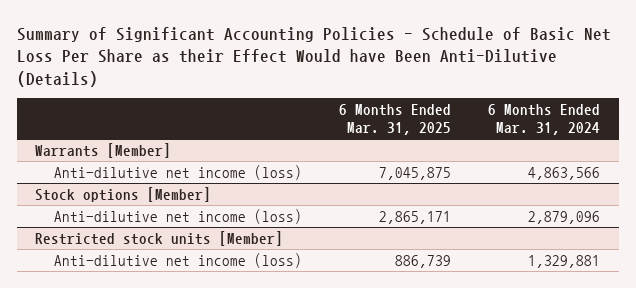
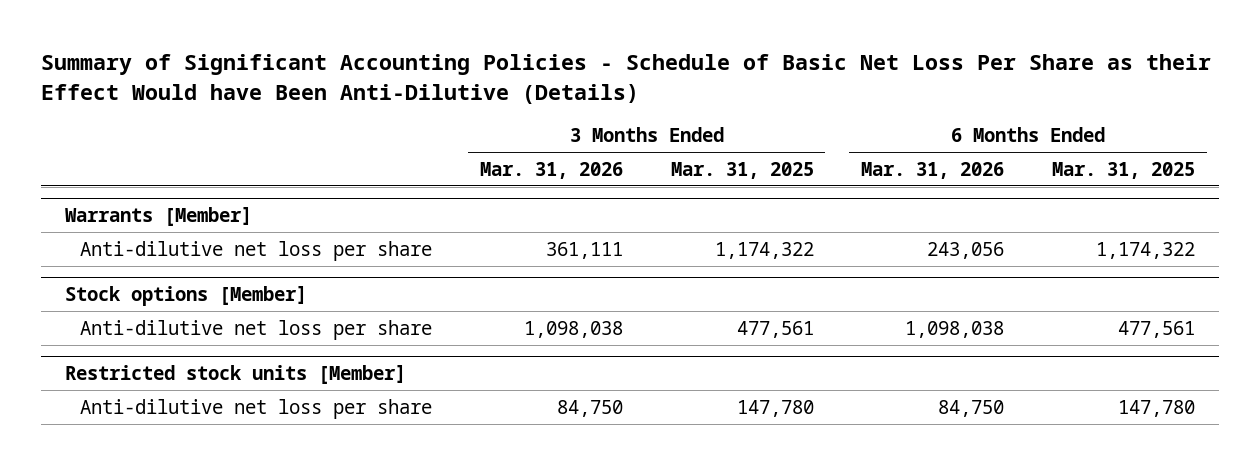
- | 6 Months Ended Mar. 31, 2025 | 6 Months Ended Mar. 31, 2024
+ | 3 Months Ended Mar. 31, 2026 | 3 Months Ended Mar. 31, 2025 | 6 Months Ended Mar. 31, 2026 | 6 Months Ended Mar. 31, 2025
@ Warrants [Member]
- Anti-dilutive net income (loss) | 7,045,875 | 4,863,566
+ Anti-dilutive net loss per share | 361,111 | 1,174,322 | 243,056 | 1,174,322
@ Stock options [Member]
- Anti-dilutive net income (loss) | 2,865,171 | 2,879,096
+ Anti-dilutive net loss per share | 1,098,038 | 477,561 | 1,098,038 | 477,561
@ Restricted stock units [Member]
- Anti-dilutive net income (loss) | 886,739 | 1,329,881
+ Anti-dilutive net loss per share | 84,750 | 147,780 | 84,750 | 147,780

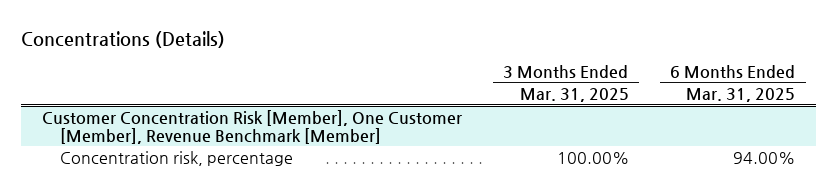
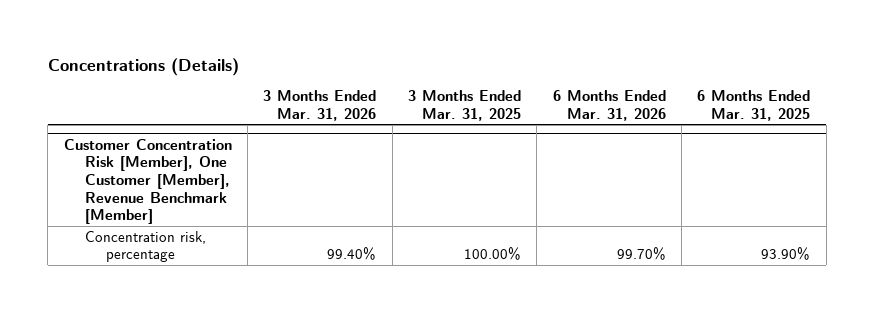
- | 3 Months Ended Mar. 31, 2025 | 6 Months Ended Mar. 31, 2025
+ | 3 Months Ended Mar. 31, 2026 | 3 Months Ended Mar. 31, 2025 | 6 Months Ended Mar. 31, 2026 | 6 Months Ended Mar. 31, 2025
@ Customer Concentration Risk [Member], One Customer [Member], Revenue Benchmark [Member]
- Concentration risk, percentage | 100.00% | 94.00%
+ Concentration risk, percentage | 99.40% | 100.00% | 99.70% | 93.90%

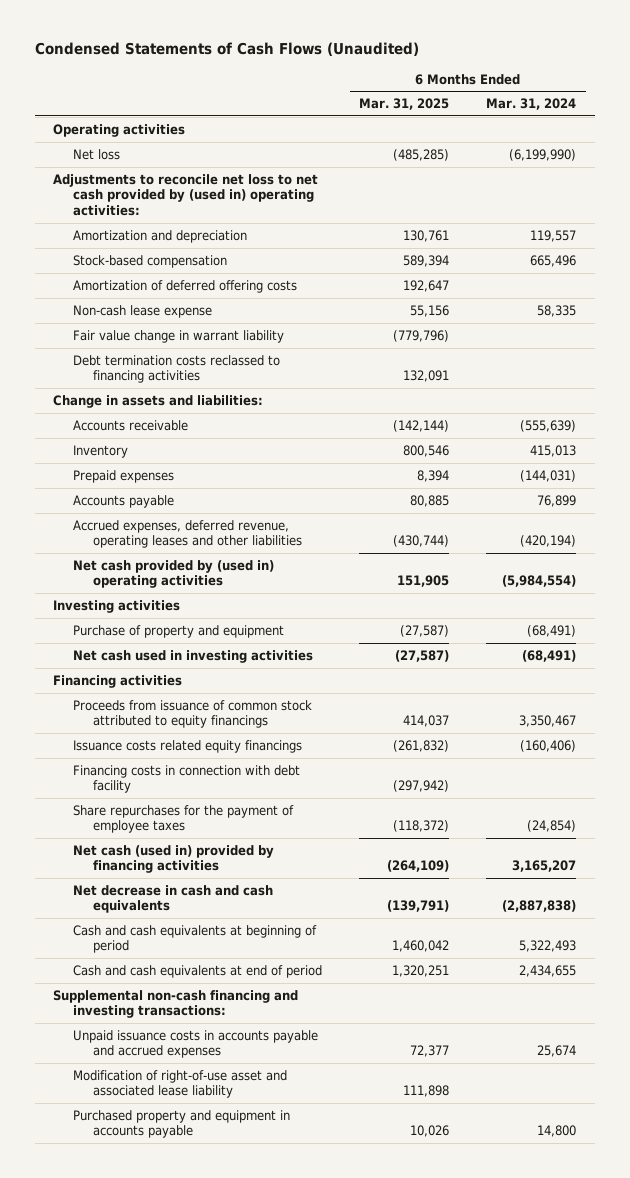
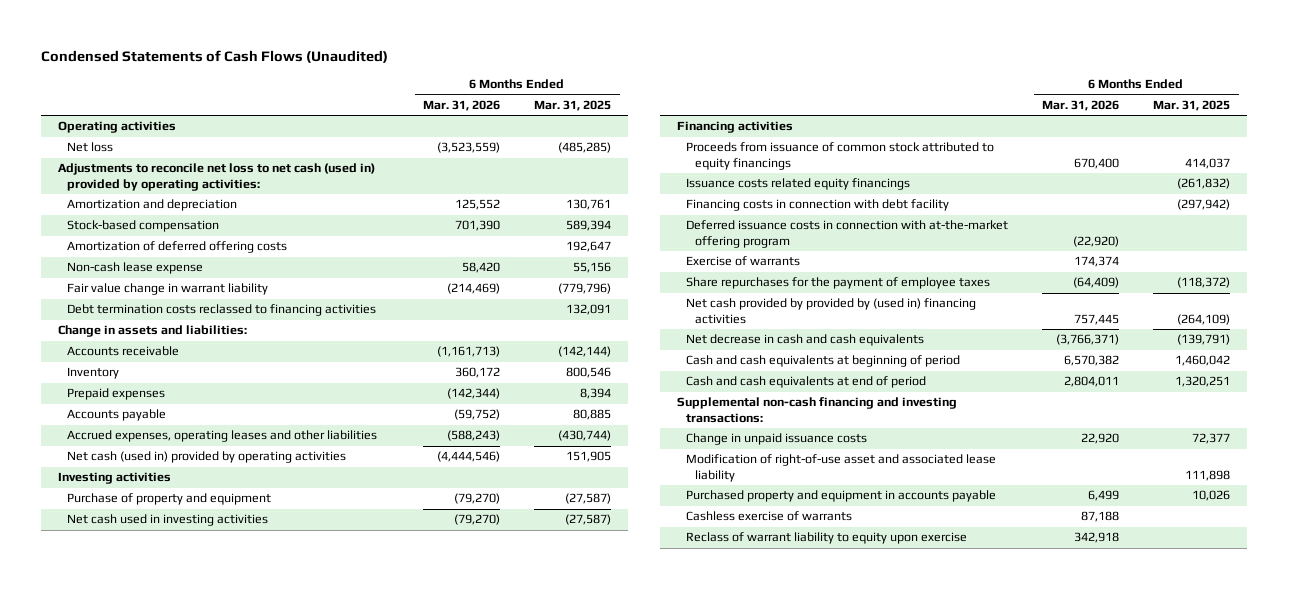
- | 6 Months Ended Mar. 31, 2025 | 6 Months Ended Mar. 31, 2024
+ | 6 Months Ended Mar. 31, 2026 | 6 Months Ended Mar. 31, 2025
- Adjustments to reconcile net loss to net cash provided by (used in) operating activities:
+ Adjustments to reconcile net loss to net cash (used in) provided by operating activities:
- Accrued expenses, deferred revenue, operating leases and other liabilities | (430,744) | (420,194)
- Net cash provided by (used in) operating activities | 151,905 | (5,984,554)
+ Accrued expenses, operating leases and other liabilities | (588,243) | (430,744)
+ Net cash (used in) provided by operating activities | (4,444,546) | 151,905
+ Deferred issuance costs in connection with at-the-market offering program | (22,920) |
+ Exercise of warrants | 174,374 |
- Net cash (used in) provided by financing activities | (264,109) | 3,165,207
+ Net cash provided by provided by (used in) financing activities | 757,445 | (264,109)
- Unpaid issuance costs in accounts payable and accrued expenses | 72,377 | 25,674
+ Change in unpaid issuance costs | 22,920 | 72,377
+ Cashless exercise of warrants | 87,188 |
+ Reclass of warrant liability to equity upon exercise | 342,918 |

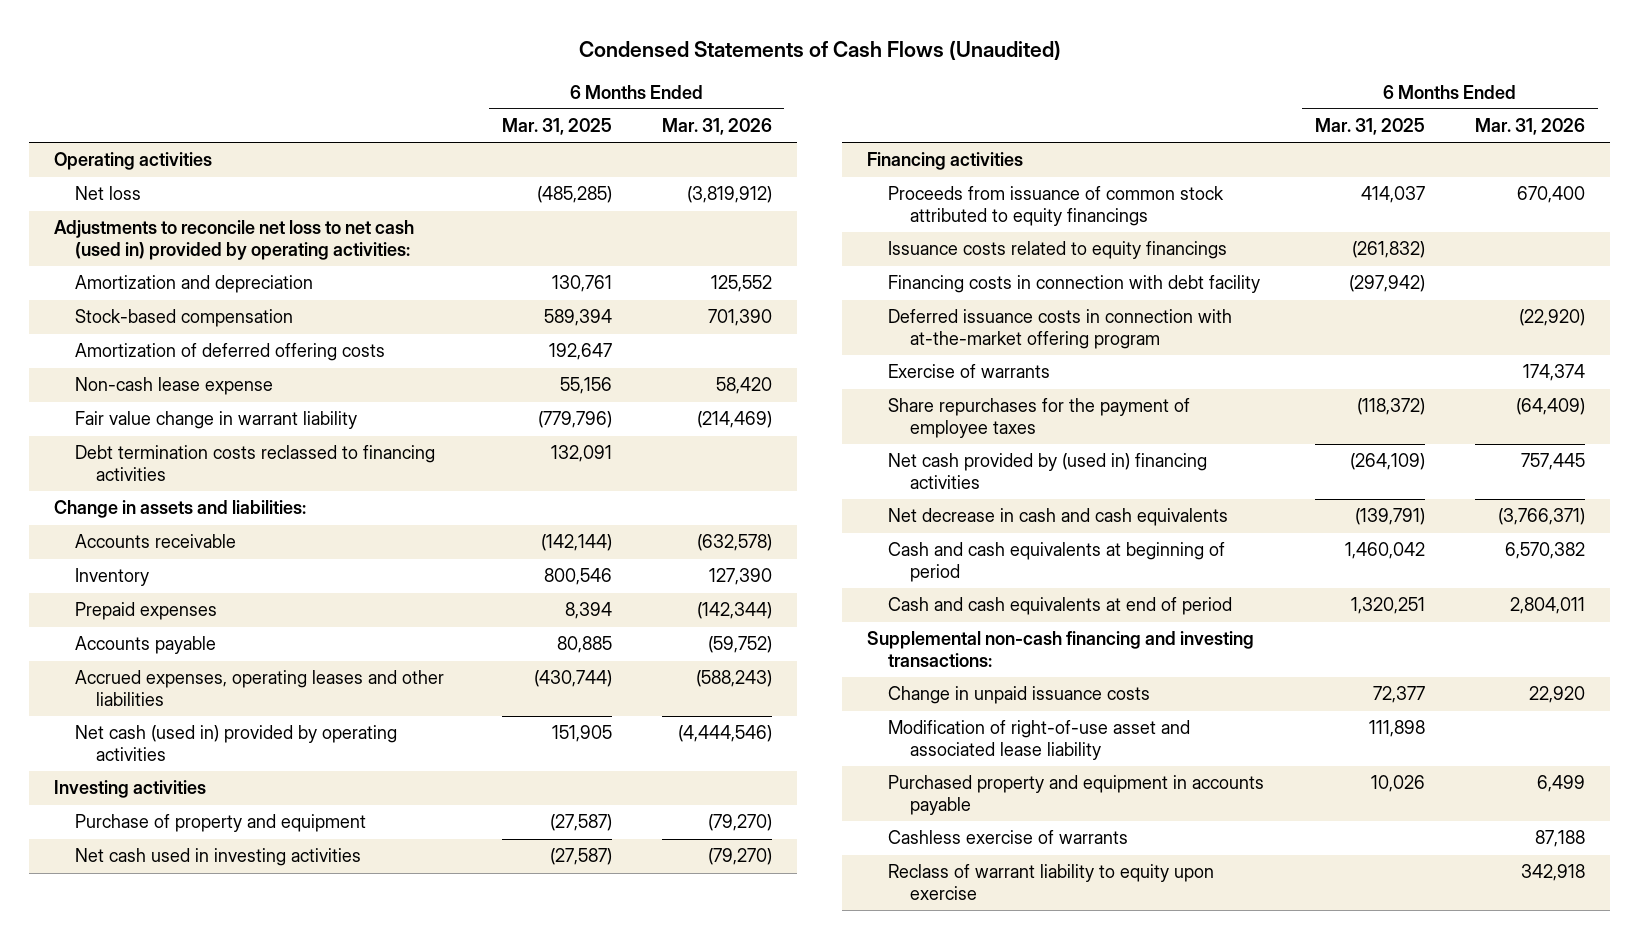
- | 6 Months Ended Mar. 31, 2026 | 6 Months Ended Mar. 31, 2025
+ | 6 Months Ended Mar. 31, 2025 | 6 Months Ended Mar. 31, 2026
- Net loss | (3,523,559) | (485,285)
+ Net loss | (485,285) | (3,819,912)
- Accounts receivable | (1,161,713) | (142,144)
- Inventory | 360,172 | 800,546
+ Accounts receivable | (142,144) | (632,578)
+ Inventory | 800,546 | 127,390
- Issuance costs related equity financings | | (261,832)
+ Issuance costs related to equity financings | (261,832) |
- Net cash provided by provided by (used in) financing activities | 757,445 | (264,109)
+ Net cash provided by (used in) financing activities | (264,109) | 757,445

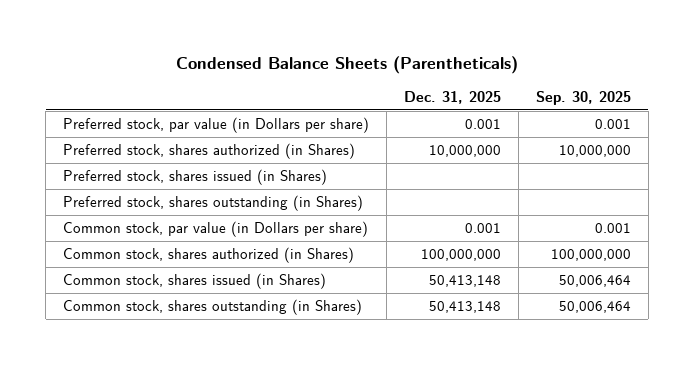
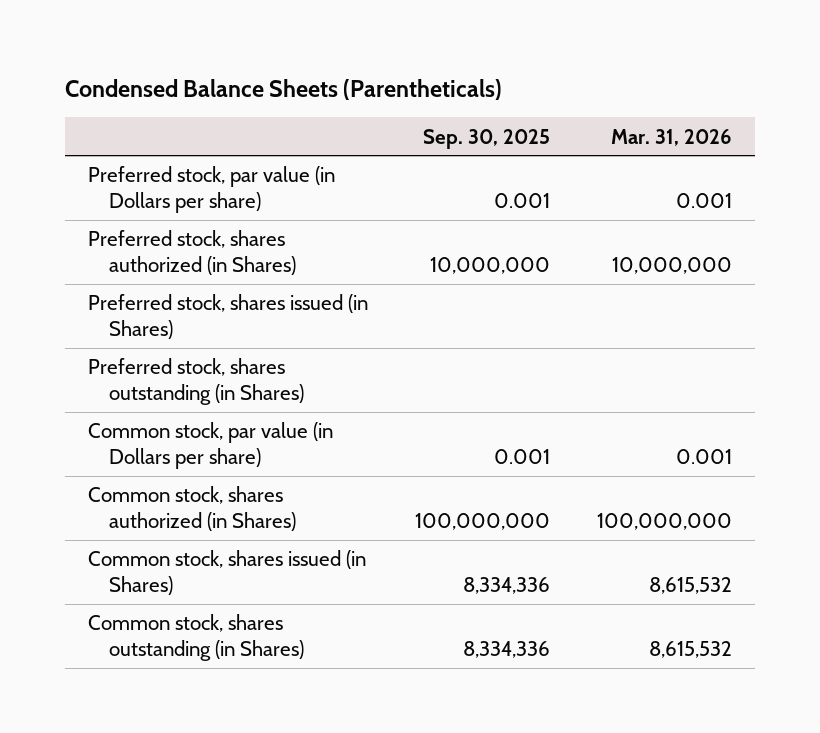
- | Dec. 31, 2025 | Sep. 30, 2025
+ | Sep. 30, 2025 | Mar. 31, 2026
- Common stock, shares issued (in Shares) | 50,413,148 | 50,006,464
- Common stock, shares outstanding (in Shares) | 50,413,148 | 50,006,464
+ Common stock, shares issued (in Shares) | 8,334,336 | 8,615,532
+ Common stock, shares outstanding (in Shares) | 8,334,336 | 8,615,532

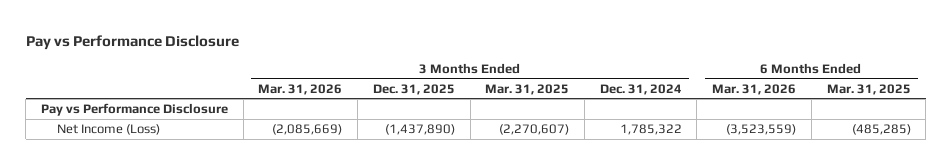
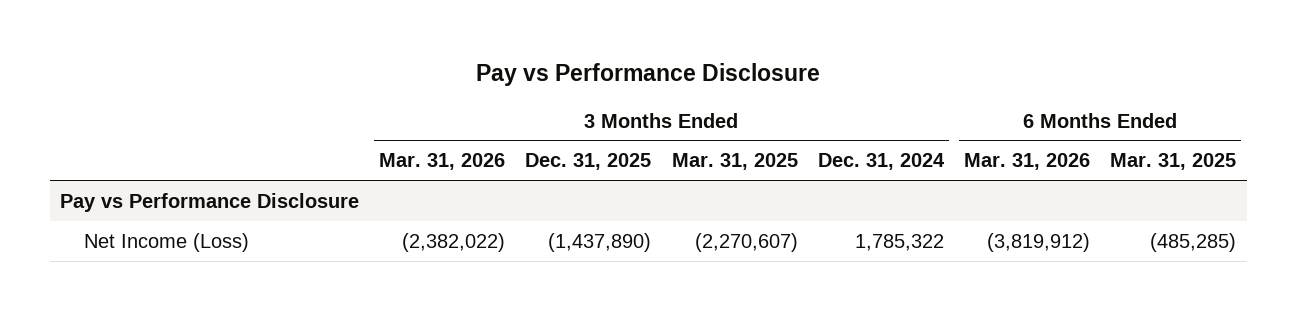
- Net Income (Loss) | (2,085,669) | (1,437,890) | (2,270,607) | 1,785,322 | (3,523,559) | (485,285)
+ Net Income (Loss) | (2,382,022) | (1,437,890) | (2,270,607) | 1,785,322 | (3,819,912) | (485,285)

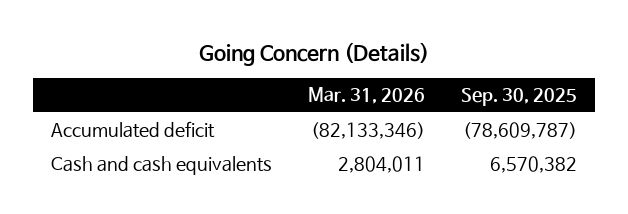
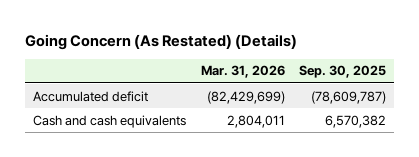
- Going Concern (Details)
+ Going Concern (As Restated) (Details)
- Accumulated deficit | (82,133,346) | (78,609,787)
+ Accumulated deficit | (82,429,699) | (78,609,787)

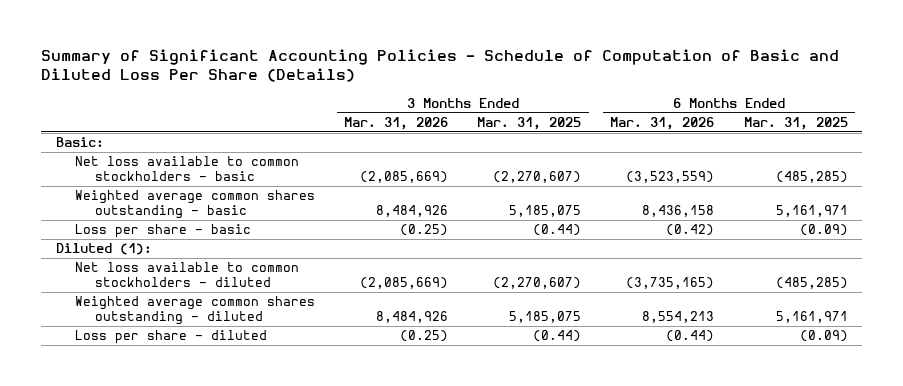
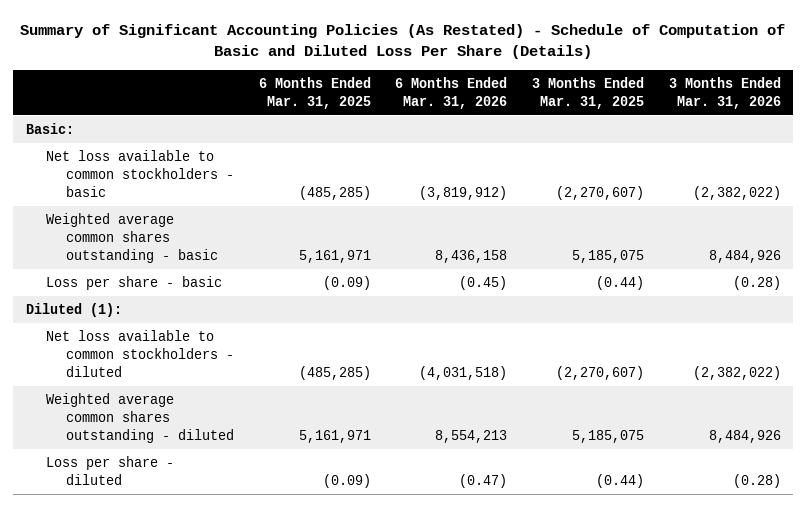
- Summary of Significant Accounting Policies - Schedule of Computation of Basic and Diluted Loss Per Share (Details)
+ Summary of Significant Accounting Policies (As Restated) - Schedule of Computation of Basic and Diluted Loss Per Share (Details)
- | 3 Months Ended Mar. 31, 2026 | 3 Months Ended Mar. 31, 2025 | 6 Months Ended Mar. 31, 2026 | 6 Months Ended Mar. 31, 2025
+ | 6 Months Ended Mar. 31, 2025 | 6 Months Ended Mar. 31, 2026 | 3 Months Ended Mar. 31, 2025 | 3 Months Ended Mar. 31, 2026
- Net loss available to common stockholders - basic | (2,085,669) | (2,270,607) | (3,523,559) | (485,285)
+ Net loss available to common stockholders - basic | (485,285) | (3,819,912) | (2,270,607) | (2,382,022)
- Loss per share - basic | (0.25) | (0.44) | (0.42) | (0.09)
+ Loss per share - basic | (0.09) | (0.45) | (0.44) | (0.28)
- Net loss available to common stockholders - diluted | (2,085,669) | (2,270,607) | (3,735,165) | (485,285)
+ Net loss available to common stockholders - diluted | (485,285) | (4,031,518) | (2,270,607) | (2,382,022)
- Loss per share - diluted | (0.25) | (0.44) | (0.44) | (0.09)
+ Loss per share - diluted | (0.09) | (0.47) | (0.44) | (0.28)

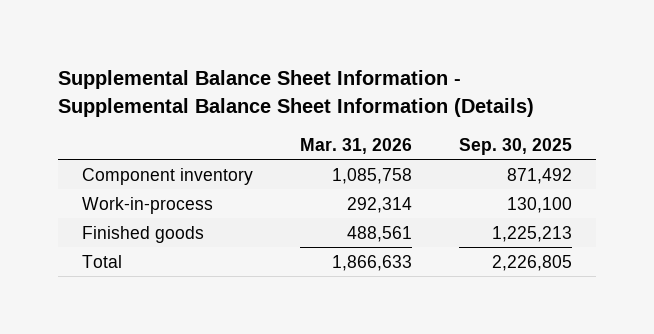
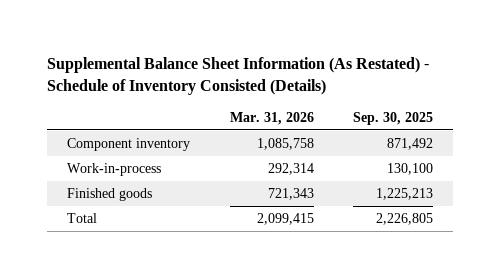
- Supplemental Balance Sheet Information - Supplemental Balance Sheet Information (Details)
+ Supplemental Balance Sheet Information (As Restated) - Schedule of Inventory Consisted (Details)
- Finished goods | 488,561 | 1,225,213
- Total | 1,866,633 | 2,226,805
+ Finished goods | 721,343 | 1,225,213
+ Total | 2,099,415 | 2,226,805

